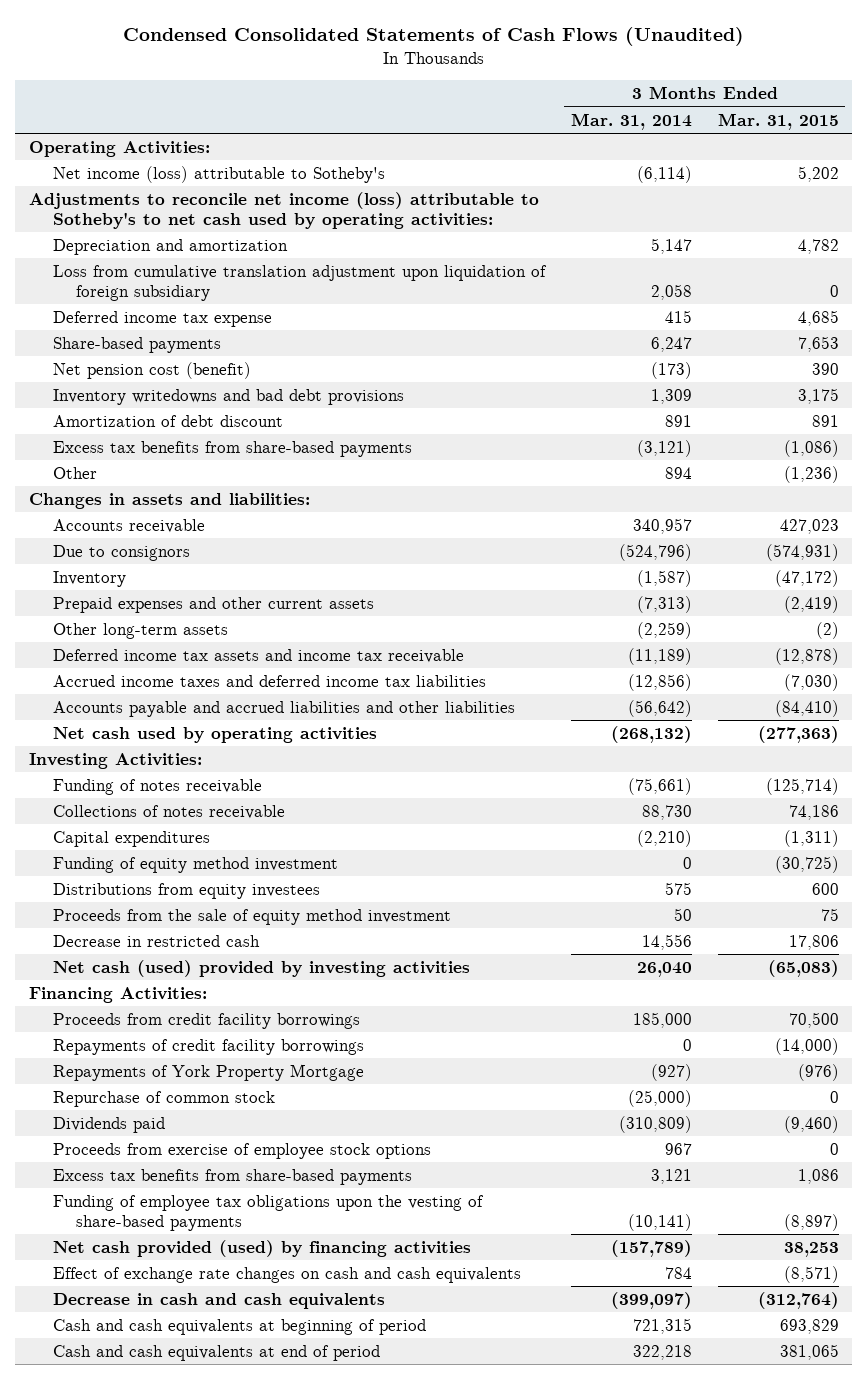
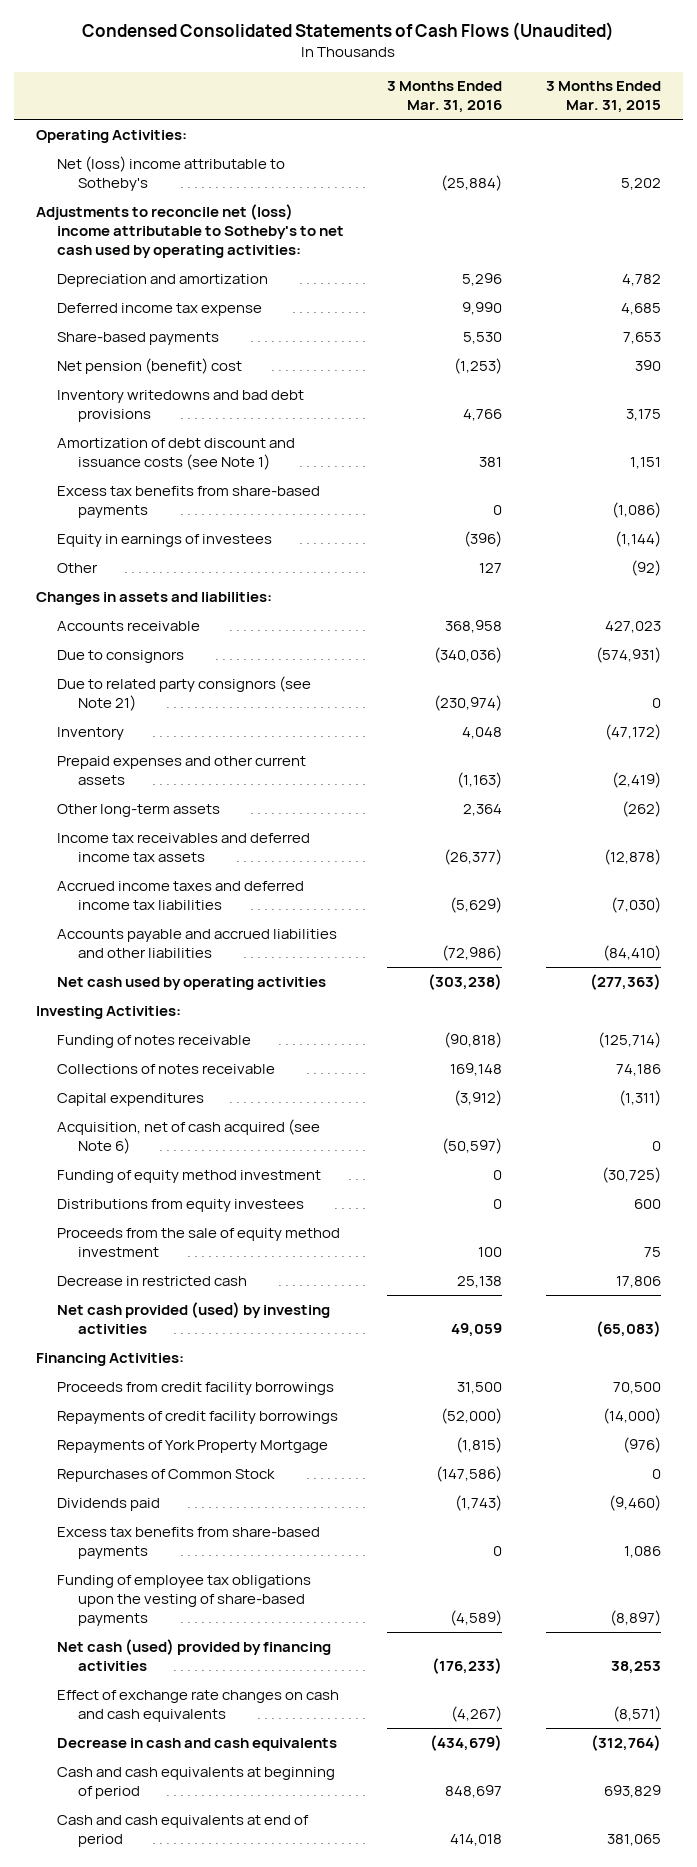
- | 3 Months Ended Mar. 31, 2014 | 3 Months Ended Mar. 31, 2015
+ | 3 Months Ended Mar. 31, 2016 | 3 Months Ended Mar. 31, 2015
- Net income (loss) attributable to Sotheby's | (6,114) | 5,202
- Adjustments to reconcile net income (loss) attributable to Sotheby's to net cash used by operating activities:
+ Net (loss) income attributable to Sotheby's | (25,884) | 5,202
+ Adjustments to reconcile net (loss) income attributable to Sotheby's to net cash used by operating activities:
- Loss from cumulative translation adjustment upon liquidation of foreign subsidiary | 2,058 | 0
- Net pension cost (benefit) | (173) | 390
+ Net pension (benefit) cost | (1,253) | 390
- Amortization of debt discount | 891 | 891
+ Amortization of debt discount and issuance costs (see Note 1) | 381 | 1,151
- Other | 894 | (1,236)
+ Equity in earnings of investees | (396) | (1,144)
+ Other | 127 | (92)
+ Due to related party consignors (see Note 21) | (230,974) | 0
- Other long-term assets | (2,259) | (2)
- Deferred income tax assets and income tax receivable | (11,189) | (12,878)
+ Other long-term assets | 2,364 | (262)
+ Income tax receivables and deferred income tax assets | (26,377) | (12,878)
+ Acquisition, net of cash acquired (see Note 6) | (50,597) | 0
- Net cash (used) provided by investing activities | 26,040 | (65,083)
+ Net cash provided (used) by investing activities | 49,059 | (65,083)
- Repurchase of common stock | (25,000) | 0
+ Repurchases of Common Stock | (147,586) | 0
- Proceeds from exercise of employee stock options | 967 | 0
- Net cash provided (used) by financing activities | (157,789) | 38,253
+ Net cash (used) provided by financing activities | (176,233) | 38,253

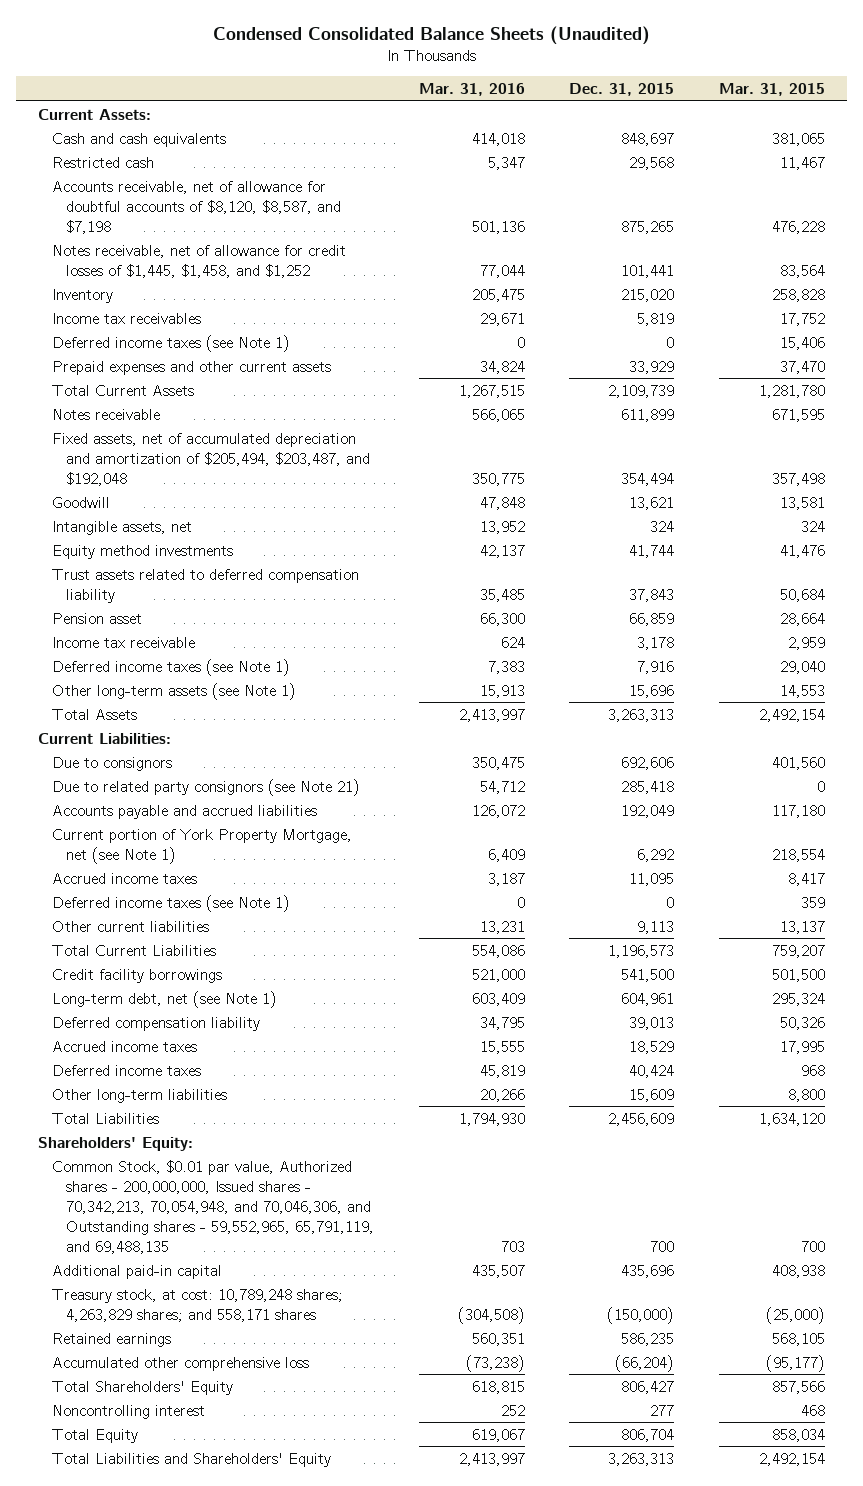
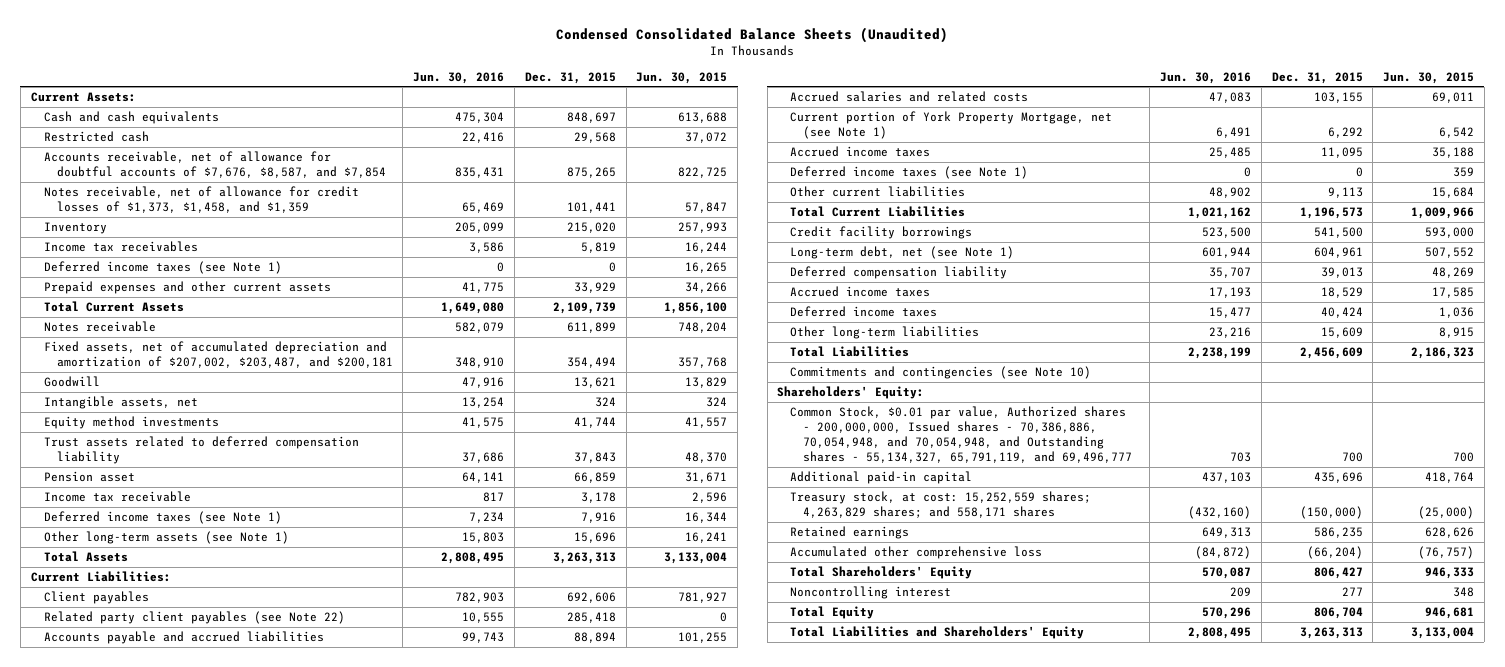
- | Mar. 31, 2016 | Dec. 31, 2015 | Mar. 31, 2015
+ | Jun. 30, 2016 | Dec. 31, 2015 | Jun. 30, 2015
- Accounts receivable, net of allowance for doubtful accounts of $8,120, $8,587, and $7,198 | 501,136 | 875,265 | 476,228
- Notes receivable, net of allowance for credit losses of $1,445, $1,458, and $1,252 | 77,044 | 101,441 | 83,564
+ Accounts receivable, net of allowance for doubtful accounts of $7,676, $8,587, and $7,854 | 835,431 | 875,265 | 822,725
+ Notes receivable, net of allowance for credit losses of $1,373, $1,458, and $1,359 | 65,469 | 101,441 | 57,847
- Fixed assets, net of accumulated depreciation and amortization of $205,494, $203,487, and $192,048 | 350,775 | 354,494 | 357,498
+ Fixed assets, net of accumulated depreciation and amortization of $207,002, $203,487, and $200,181 | 348,910 | 354,494 | 357,768
- Due to consignors | 350,475 | 692,606 | 401,560
- Due to related party consignors (see Note 21) | 54,712 | 285,418 | 0
- Accounts payable and accrued liabilities | 126,072 | 192,049 | 117,180
+ Client payables | 782,903 | 692,606 | 781,927
+ Related party client payables (see Note 22) | 10,555 | 285,418 | 0
+ Accounts payable and accrued liabilities | 99,743 | 88,894 | 101,255
+ Accrued salaries and related costs | 47,083 | 103,155 | 69,011
+ Commitments and contingencies (see Note 10)
- Common Stock, $0.01 par value, Authorized shares - 200,000,000, Issued shares - 70,342,213, 70,054,948, and 70,046,306, and Outstanding shares - 59,552,965, 65,791,119, and 69,488,135 | 703 | 700 | 700
+ Common Stock, $0.01 par value, Authorized shares - 200,000,000, Issued shares - 70,386,886, 70,054,948, and 70,054,948, and Outstanding shares - 55,134,327, 65,791,119, and 69,496,777 | 703 | 700 | 700
- Treasury stock, at cost: 10,789,248 shares; 4,263,829 shares; and 558,171 shares | (304,508) | (150,000) | (25,000)
+ Treasury stock, at cost: 15,252,559 shares; 4,263,829 shares; and 558,171 shares | (432,160) | (150,000) | (25,000)

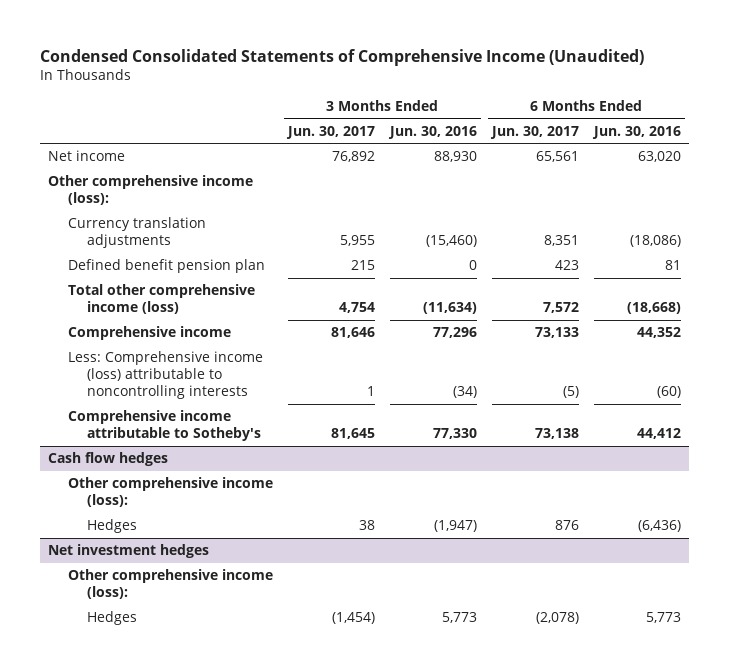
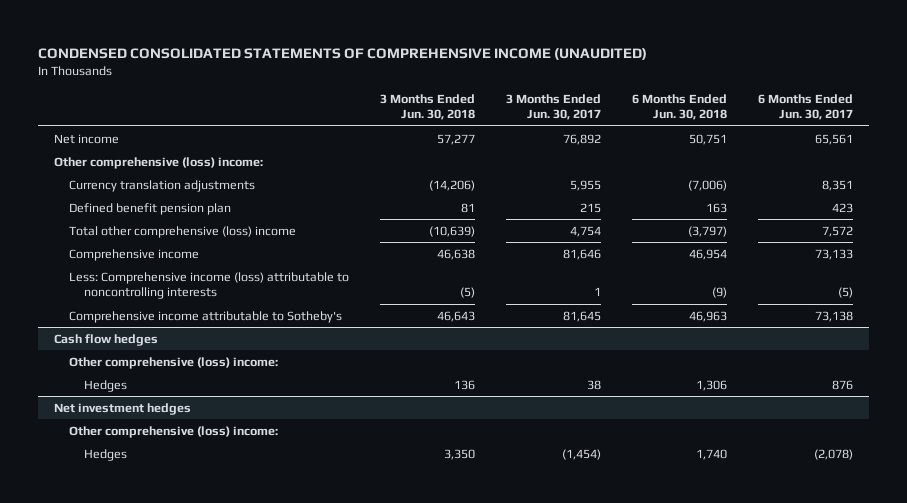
- Condensed Consolidated Statements of Comprehensive Income (Unaudited)
+ CONDENSED CONSOLIDATED STATEMENTS OF COMPREHENSIVE INCOME (UNAUDITED)
- | 3 Months Ended Jun. 30, 2017 | 3 Months Ended Jun. 30, 2016 | 6 Months Ended Jun. 30, 2017 | 6 Months Ended Jun. 30, 2016
+ | 3 Months Ended Jun. 30, 2018 | 3 Months Ended Jun. 30, 2017 | 6 Months Ended Jun. 30, 2018 | 6 Months Ended Jun. 30, 2017
- Other comprehensive income (loss):
+ Other comprehensive (loss) income:
- Total other comprehensive income (loss) | 4,754 | (11,634) | 7,572 | (18,668)
+ Total other comprehensive (loss) income | (10,639) | 4,754 | (3,797) | 7,572
@ Cash flow hedges
- Other comprehensive income (loss):
+ Other comprehensive (loss) income:
@ Net investment hedges
- Other comprehensive income (loss):
+ Other comprehensive (loss) income:

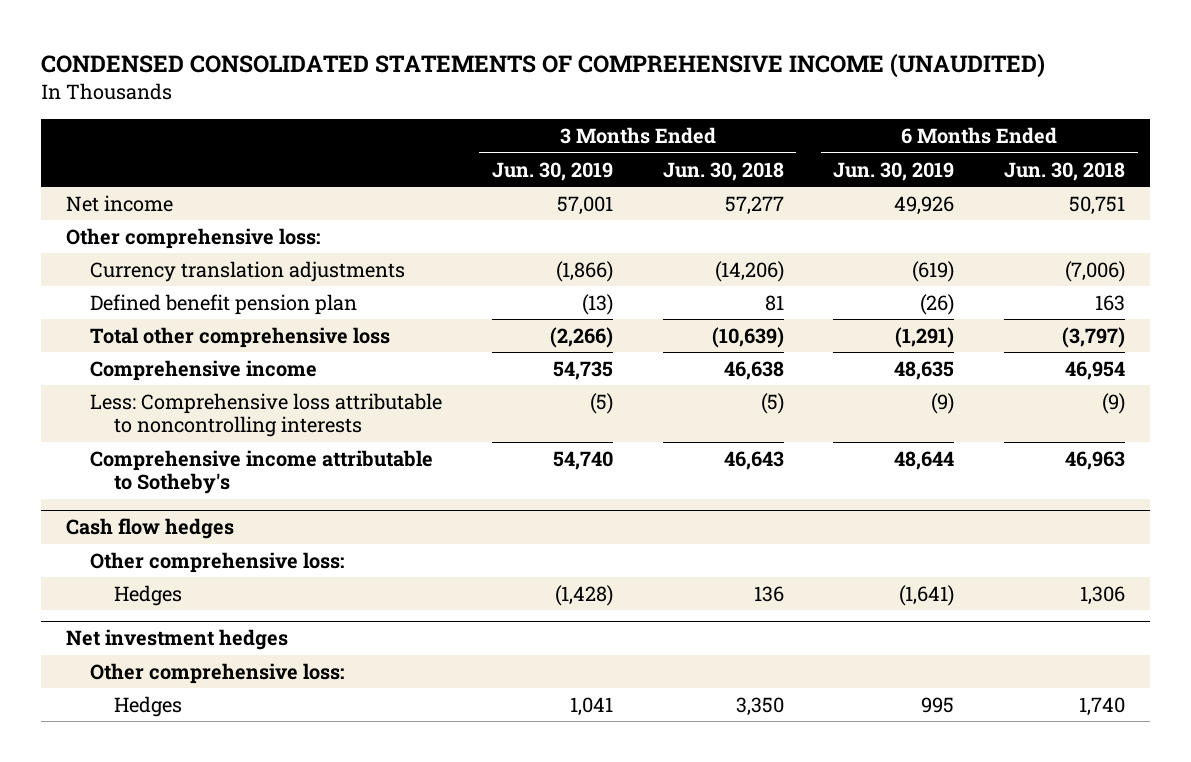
- | 3 Months Ended Jun. 30, 2018 | 3 Months Ended Jun. 30, 2017 | 6 Months Ended Jun. 30, 2018 | 6 Months Ended Jun. 30, 2017
+ | 3 Months Ended Jun. 30, 2019 | 3 Months Ended Jun. 30, 2018 | 6 Months Ended Jun. 30, 2019 | 6 Months Ended Jun. 30, 2018
- Other comprehensive (loss) income:
+ Other comprehensive loss:
- Total other comprehensive (loss) income | (10,639) | 4,754 | (3,797) | 7,572
+ Total other comprehensive loss | (2,266) | (10,639) | (1,291) | (3,797)
- Less: Comprehensive income (loss) attributable to noncontrolling interests | (5) | 1 | (9) | (5)
+ Less: Comprehensive loss attributable to noncontrolling interests | (5) | (5) | (9) | (9)
@ Cash flow hedges
- Other comprehensive (loss) income:
+ Other comprehensive loss:
@ Net investment hedges
- Other comprehensive (loss) income:
+ Other comprehensive loss:

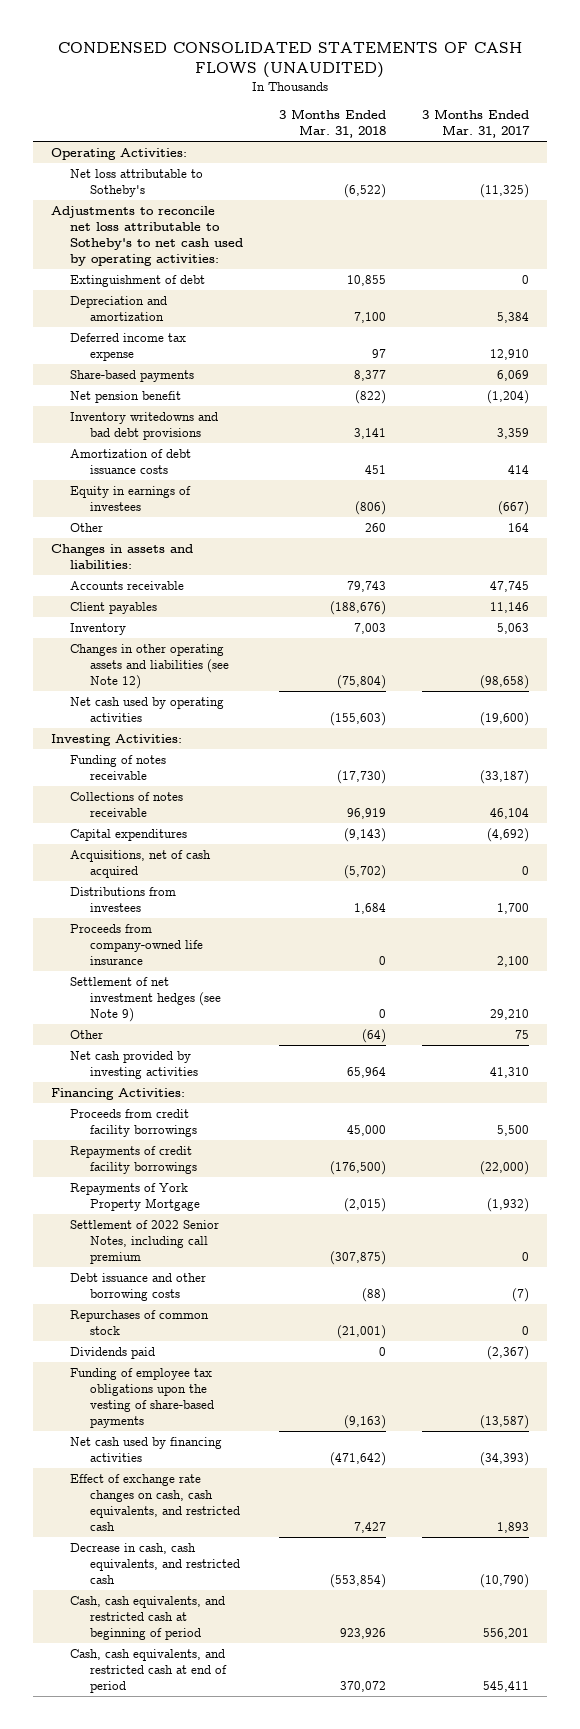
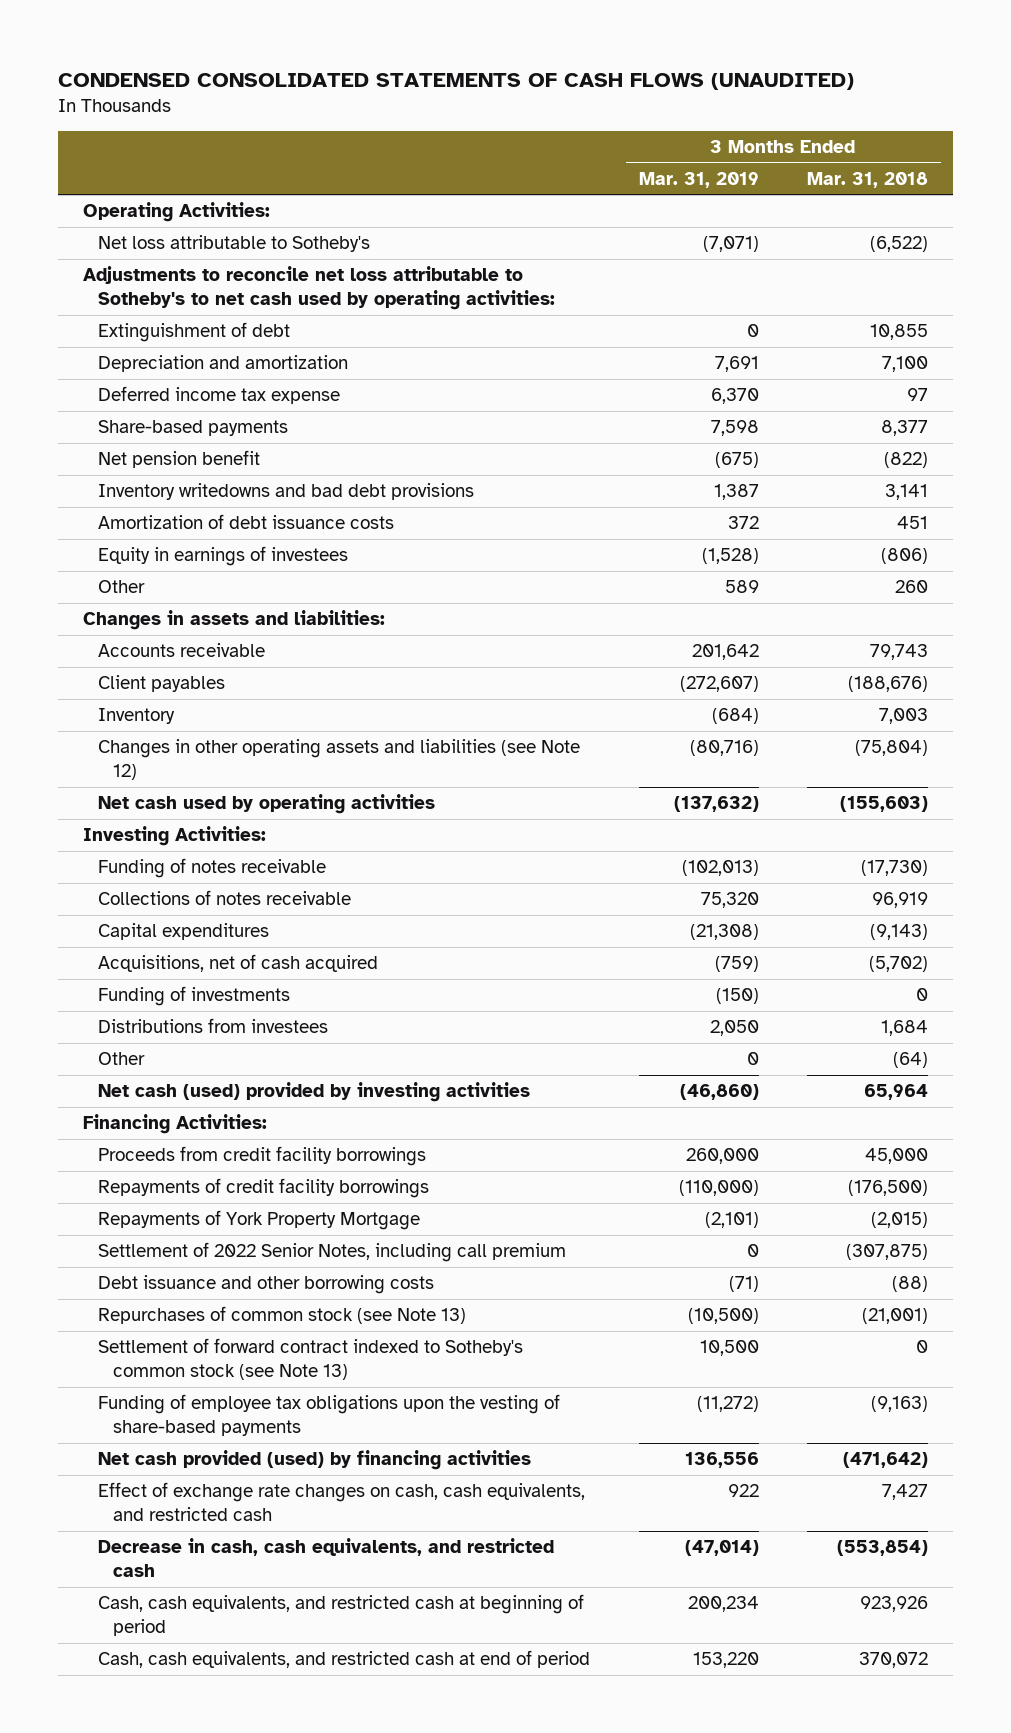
- | 3 Months Ended Mar. 31, 2018 | 3 Months Ended Mar. 31, 2017
+ | 3 Months Ended Mar. 31, 2019 | 3 Months Ended Mar. 31, 2018
+ Funding of investments | (150) | 0
- Proceeds from company-owned life insurance | 0 | 2,100
- Settlement of net investment hedges (see Note 9) | 0 | 29,210
- Net cash provided by investing activities | 65,964 | 41,310
+ Net cash (used) provided by investing activities | (46,860) | 65,964
- Repurchases of common stock | (21,001) | 0
- Dividends paid | 0 | (2,367)
+ Repurchases of common stock (see Note 13) | (10,500) | (21,001)
+ Settlement of forward contract indexed to Sotheby's common stock (see Note 13) | 10,500 | 0
- Net cash used by financing activities | (471,642) | (34,393)
+ Net cash provided (used) by financing activities | 136,556 | (471,642)

